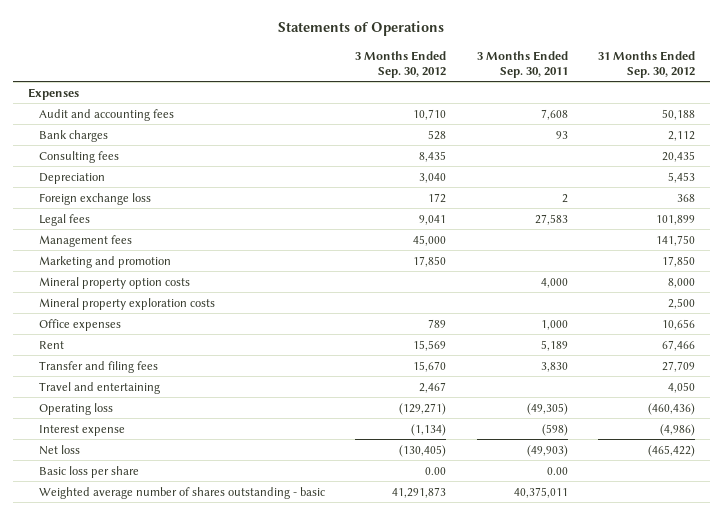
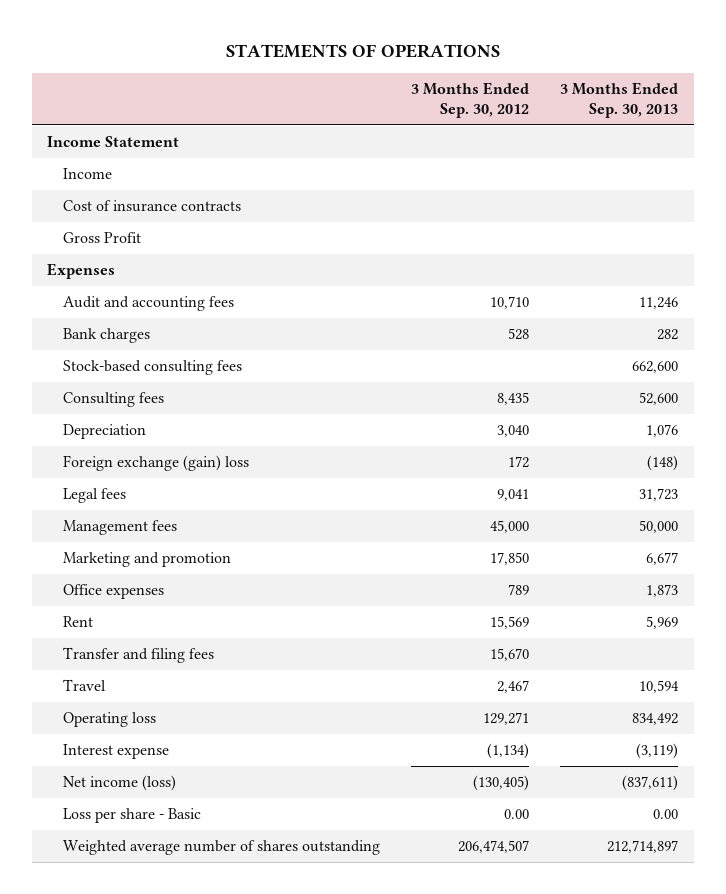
- Statements of Operations
+ STATEMENTS OF OPERATIONS
- | 3 Months Ended Sep. 30, 2012 | 3 Months Ended Sep. 30, 2011 | 31 Months Ended Sep. 30, 2012
+ | 3 Months Ended Sep. 30, 2012 | 3 Months Ended Sep. 30, 2013
+ Income Statement
+ Income
+ Cost of insurance contracts
+ Gross Profit
+ Stock-based consulting fees | | 662,600
- Foreign exchange loss | 172 | 2 | 368
+ Foreign exchange (gain) loss | 172 | (148)
- Mineral property option costs | | 4,000 | 8,000
- Mineral property exploration costs | | | 2,500
- Travel and entertaining | 2,467 | | 4,050
- Operating loss | (129,271) | (49,305) | (460,436)
+ Travel | 2,467 | 10,594
+ Operating loss | 129,271 | 834,492
- Net loss | (130,405) | (49,903) | (465,422)
- Basic loss per share | 0.00 | 0.00 |
- Weighted average number of shares outstanding - basic | 41,291,873 | 40,375,011 |
+ Net income (loss) | (130,405) | (837,611)
+ Loss per share - Basic | 0.00 | 0.00
+ Weighted average number of shares outstanding | 206,474,507 | 212,714,897

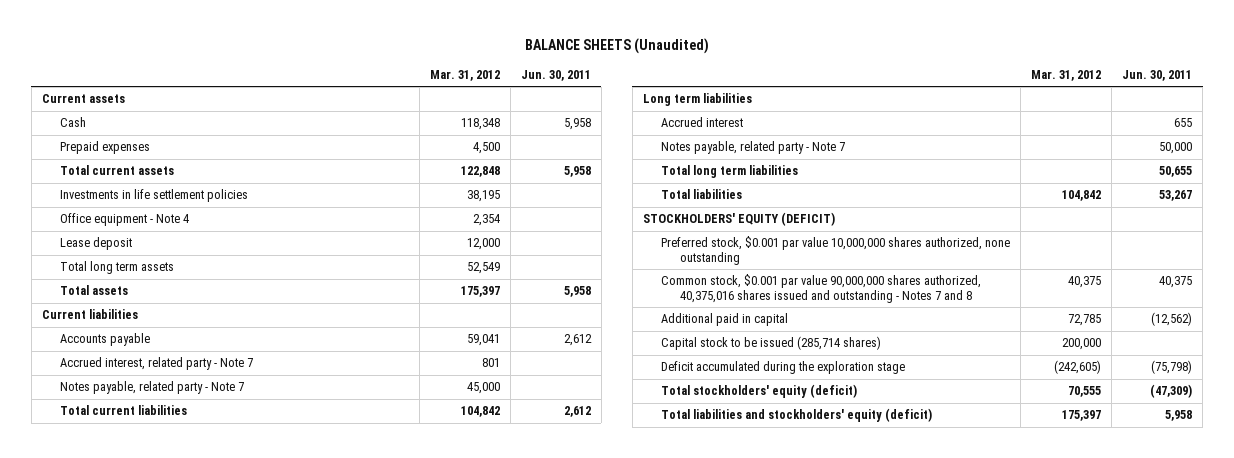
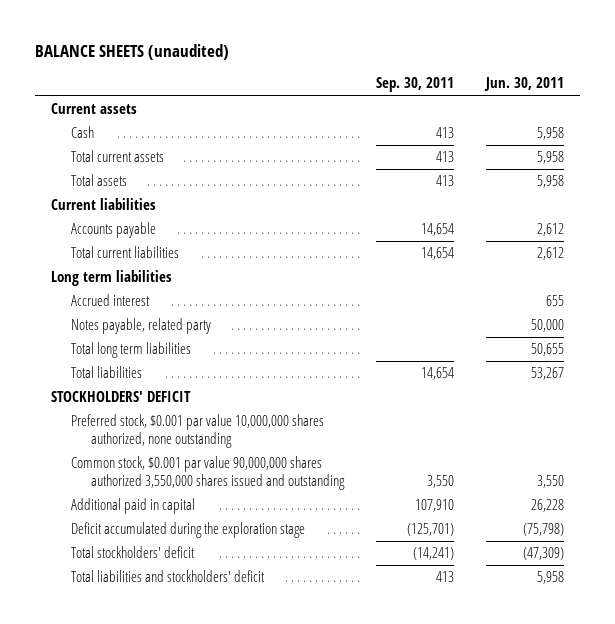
- BALANCE SHEETS (Unaudited)
+ BALANCE SHEETS (unaudited)
- | Mar. 31, 2012 | Jun. 30, 2011
+ | Sep. 30, 2011 | Jun. 30, 2011
- Prepaid expenses | 4,500 |
- Investments in life settlement policies | 38,195 |
- Office equipment - Note 4 | 2,354 |
- Lease deposit | 12,000 |
- Total long term assets | 52,549 |
- Accrued interest, related party - Note 7 | 801 |
- Notes payable, related party - Note 7 | 45,000 |
- Notes payable, related party - Note 7 | | 50,000
+ Notes payable, related party | | 50,000
- STOCKHOLDERS' EQUITY (DEFICIT)
+ STOCKHOLDERS' DEFICIT
- Common stock, $0.001 par value 90,000,000 shares authorized, 40,375,016 shares issued and outstanding - Notes 7 and 8 | 40,375 | 40,375
- Additional paid in capital | 72,785 | (12,562)
- Capital stock to be issued (285,714 shares) | 200,000 |
+ Common stock, $0.001 par value 90,000,000 shares authorized 3,550,000 shares issued and outstanding | 3,550 | 3,550
+ Additional paid in capital | 107,910 | 26,228
- Total stockholders' equity (deficit) | 70,555 | (47,309)
- Total liabilities and stockholders' equity (deficit) | 175,397 | 5,958
+ Total stockholders' deficit | (14,241) | (47,309)
+ Total liabilities and stockholders' deficit | 413 | 5,958

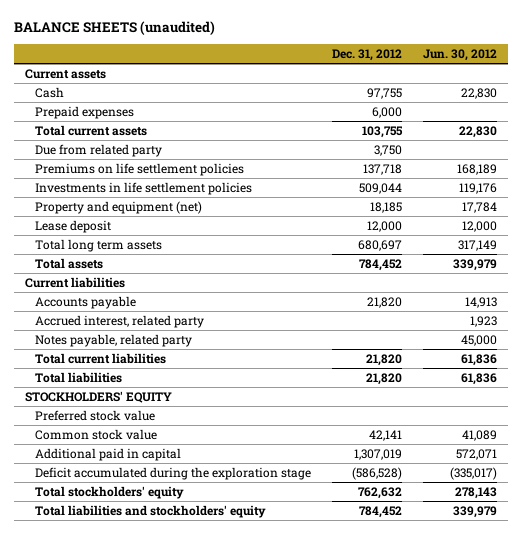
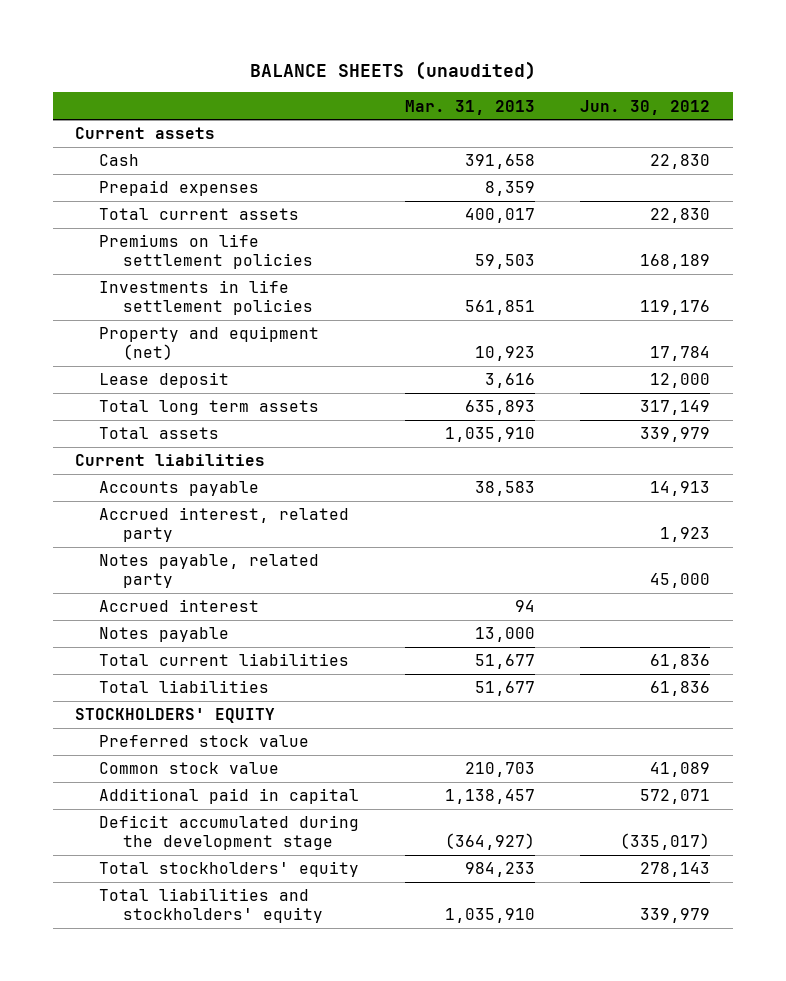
- | Dec. 31, 2012 | Jun. 30, 2012
+ | Mar. 31, 2013 | Jun. 30, 2012
- Due from related party | 3,750 |
+ Accrued interest | 94 |
+ Notes payable | 13,000 |
- Deficit accumulated during the exploration stage | (586,528) | (335,017)
+ Deficit accumulated during the development stage | (364,927) | (335,017)

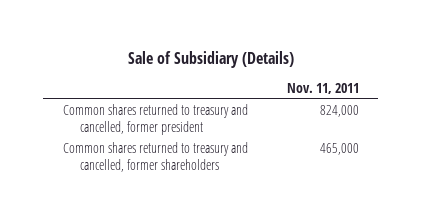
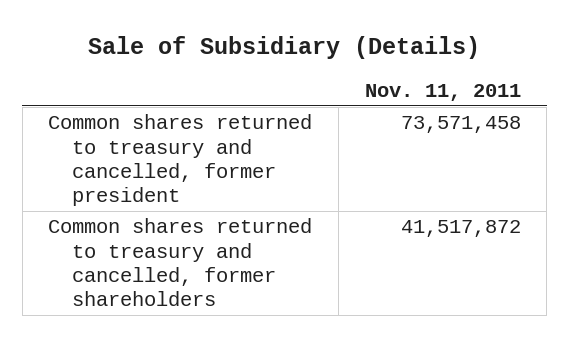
- Common shares returned to treasury and cancelled, former president | 824,000
- Common shares returned to treasury and cancelled, former shareholders | 465,000
+ Common shares returned to treasury and cancelled, former president | 73,571,458
+ Common shares returned to treasury and cancelled, former shareholders | 41,517,872

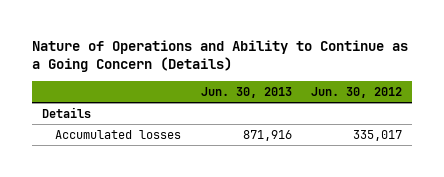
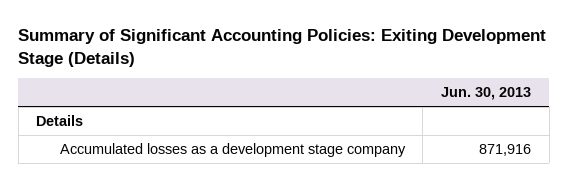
- Nature of Operations and Ability to Continue as a Going Concern (Details)
+ Summary of Significant Accounting Policies: Exiting Development Stage (Details)
- | Jun. 30, 2013 | Jun. 30, 2012
+ | Jun. 30, 2013
- Accumulated losses | 871,916 | 335,017
+ Accumulated losses as a development stage company | 871,916

